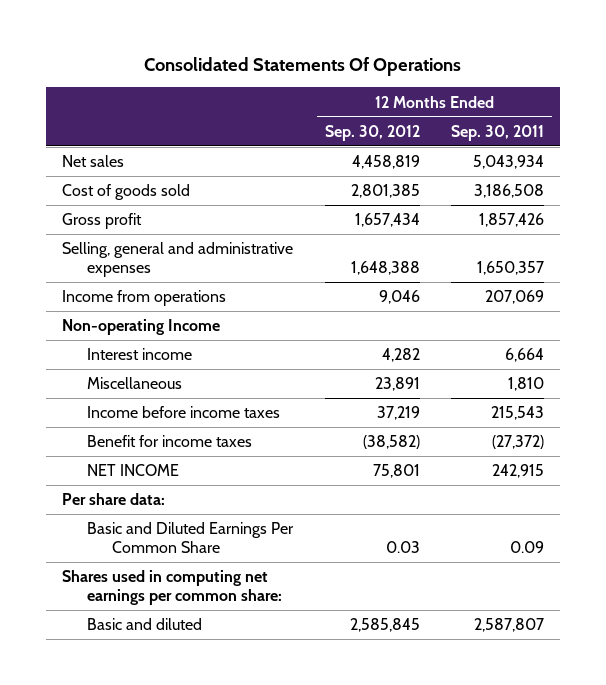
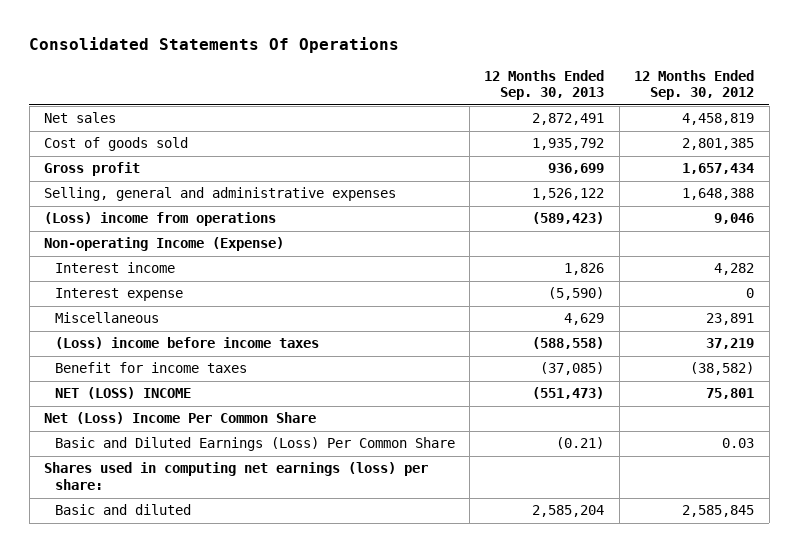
- | 12 Months Ended Sep. 30, 2012 | 12 Months Ended Sep. 30, 2011
+ | 12 Months Ended Sep. 30, 2013 | 12 Months Ended Sep. 30, 2012
- Income from operations | 9,046 | 207,069
- Non-operating Income
+ (Loss) income from operations | (589,423) | 9,046
+ Non-operating Income (Expense)
+ Interest expense | (5,590) | 0
- Income before income taxes | 37,219 | 215,543
+ (Loss) income before income taxes | (588,558) | 37,219
- NET INCOME | 75,801 | 242,915
- Per share data:
- Basic and Diluted Earnings Per Common Share | 0.03 | 0.09
- Shares used in computing net earnings per common share:
+ NET (LOSS) INCOME | (551,473) | 75,801
+ Net (Loss) Income Per Common Share
+ Basic and Diluted Earnings (Loss) Per Common Share | (0.21) | 0.03
+ Shares used in computing net earnings (loss) per share:

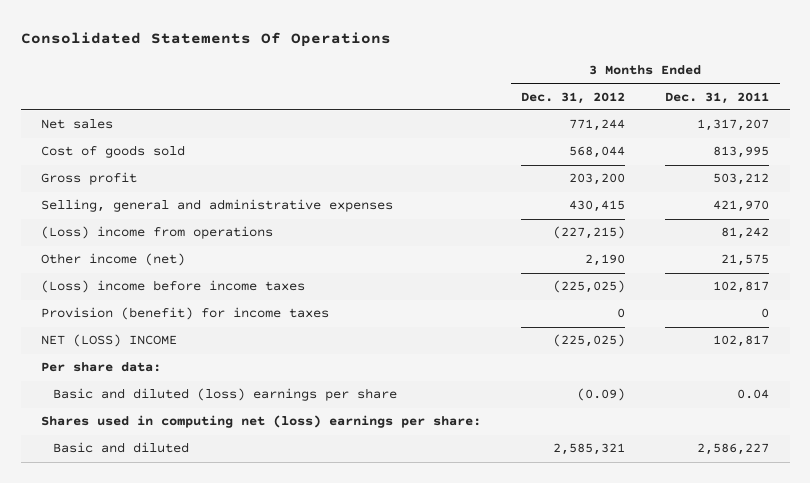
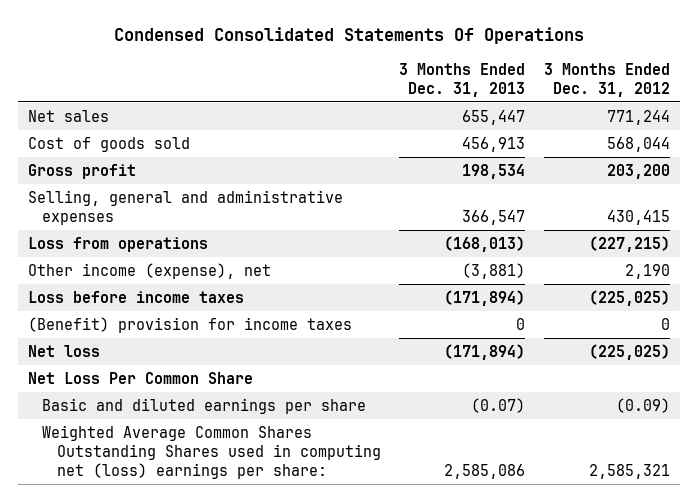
- Consolidated Statements Of Operations
+ Condensed Consolidated Statements Of Operations
- | 3 Months Ended Dec. 31, 2012 | 3 Months Ended Dec. 31, 2011
+ | 3 Months Ended Dec. 31, 2013 | 3 Months Ended Dec. 31, 2012
- (Loss) income from operations | (227,215) | 81,242
- Other income (net) | 2,190 | 21,575
- (Loss) income before income taxes | (225,025) | 102,817
- Provision (benefit) for income taxes | 0 | 0
- NET (LOSS) INCOME | (225,025) | 102,817
- Per share data:
- Basic and diluted (loss) earnings per share | (0.09) | 0.04
- Shares used in computing net (loss) earnings per share:
- Basic and diluted | 2,585,321 | 2,586,227
+ Loss from operations | (168,013) | (227,215)
+ Other income (expense), net | (3,881) | 2,190
+ Loss before income taxes | (171,894) | (225,025)
+ (Benefit) provision for income taxes | 0 | 0
+ Net loss | (171,894) | (225,025)
+ Net Loss Per Common Share
+ Basic and diluted earnings per share | (0.07) | (0.09)
+ Weighted Average Common Shares Outstanding Shares used in computing net (loss) earnings per share: | 2,585,086 | 2,585,321

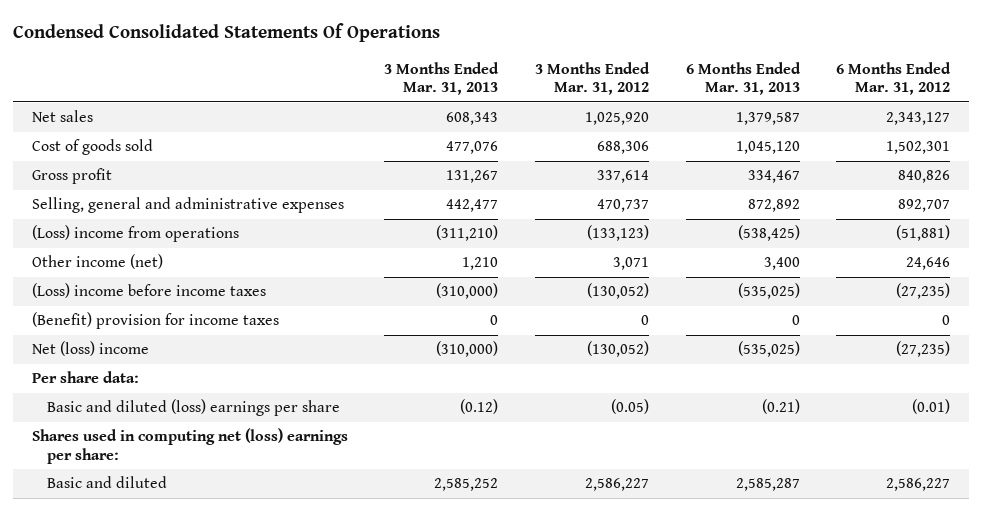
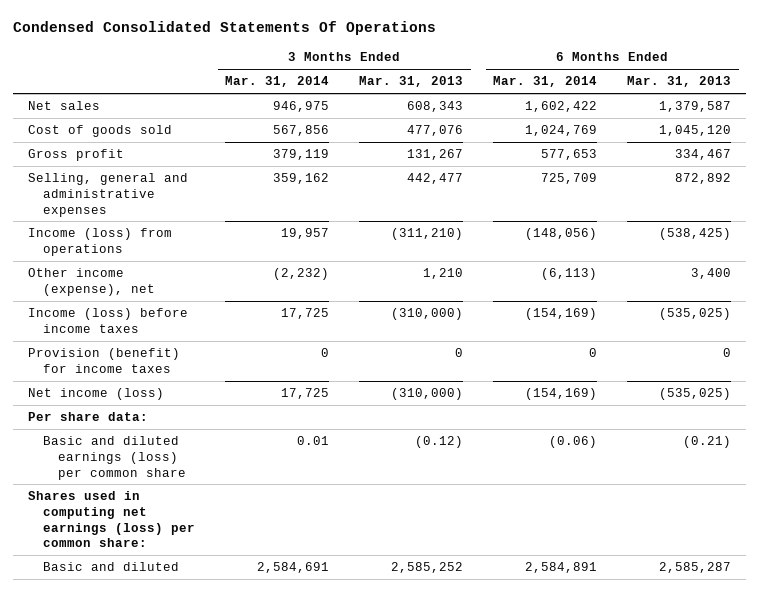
- | 3 Months Ended Mar. 31, 2013 | 3 Months Ended Mar. 31, 2012 | 6 Months Ended Mar. 31, 2013 | 6 Months Ended Mar. 31, 2012
+ | 3 Months Ended Mar. 31, 2014 | 3 Months Ended Mar. 31, 2013 | 6 Months Ended Mar. 31, 2014 | 6 Months Ended Mar. 31, 2013
- (Loss) income from operations | (311,210) | (133,123) | (538,425) | (51,881)
- Other income (net) | 1,210 | 3,071 | 3,400 | 24,646
- (Loss) income before income taxes | (310,000) | (130,052) | (535,025) | (27,235)
- (Benefit) provision for income taxes | 0 | 0 | 0 | 0
- Net (loss) income | (310,000) | (130,052) | (535,025) | (27,235)
+ Income (loss) from operations | 19,957 | (311,210) | (148,056) | (538,425)
+ Other income (expense), net | (2,232) | 1,210 | (6,113) | 3,400
+ Income (loss) before income taxes | 17,725 | (310,000) | (154,169) | (535,025)
+ Provision (benefit) for income taxes | 0 | 0 | 0 | 0
+ Net income (loss) | 17,725 | (310,000) | (154,169) | (535,025)
- Basic and diluted (loss) earnings per share | (0.12) | (0.05) | (0.21) | (0.01)
- Shares used in computing net (loss) earnings per share:
+ Basic and diluted earnings (loss) per common share | 0.01 | (0.12) | (0.06) | (0.21)
+ Shares used in computing net earnings (loss) per common share:

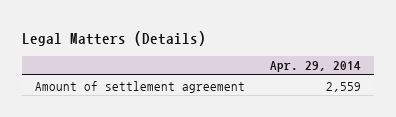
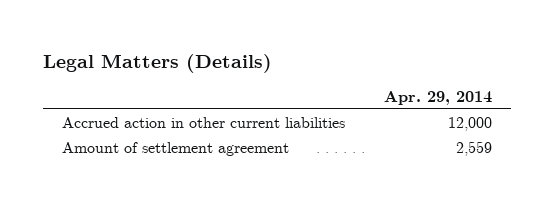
+ Accrued action in other current liabilities | 12,000

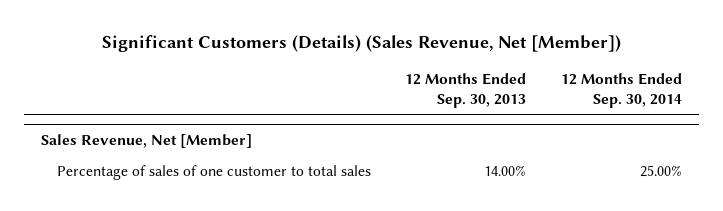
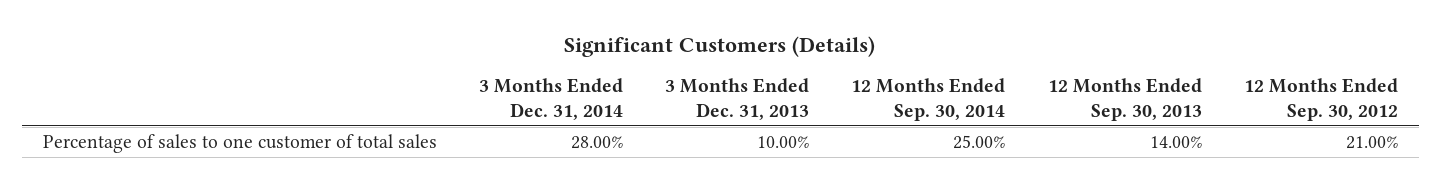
- Significant Customers (Details) (Sales Revenue, Net [Member])
+ Significant Customers (Details)
- | 12 Months Ended Sep. 30, 2013 | 12 Months Ended Sep. 30, 2014
+ | 3 Months Ended Dec. 31, 2014 | 3 Months Ended Dec. 31, 2013 | 12 Months Ended Sep. 30, 2014 | 12 Months Ended Sep. 30, 2013 | 12 Months Ended Sep. 30, 2012
- Sales Revenue, Net [Member]
- Percentage of sales of one customer to total sales | 14.00% | 25.00%
+ Percentage of sales to one customer of total sales | 28.00% | 10.00% | 25.00% | 14.00% | 21.00%

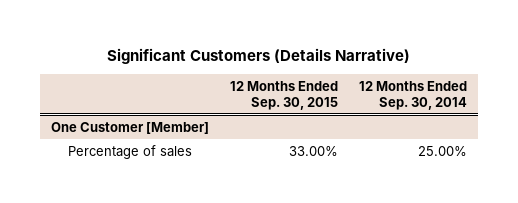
- Significant Customers (Details)
+ Significant Customers (Details Narrative)
- | 3 Months Ended Dec. 31, 2014 | 3 Months Ended Dec. 31, 2013 | 12 Months Ended Sep. 30, 2014 | 12 Months Ended Sep. 30, 2013 | 12 Months Ended Sep. 30, 2012
+ | 12 Months Ended Sep. 30, 2015 | 12 Months Ended Sep. 30, 2014
- Percentage of sales to one customer of total sales | 28.00% | 10.00% | 25.00% | 14.00% | 21.00%
+ One Customer [Member]
+ Percentage of sales | 33.00% | 25.00%

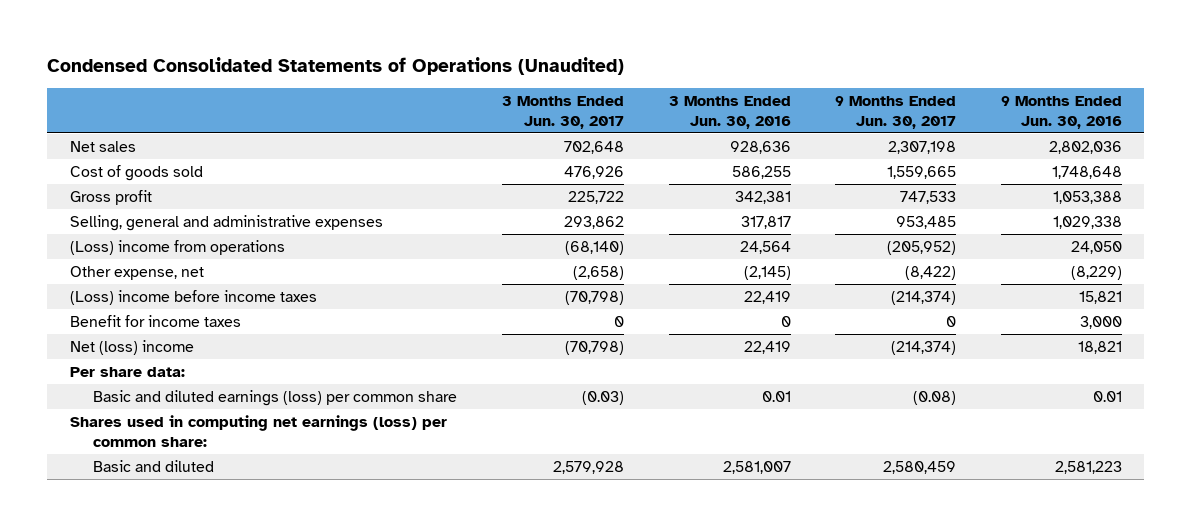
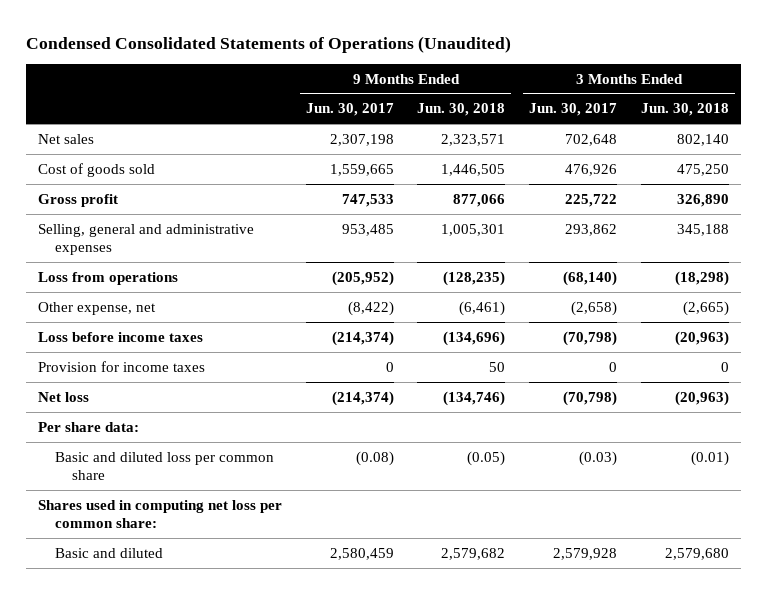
- | 3 Months Ended Jun. 30, 2017 | 3 Months Ended Jun. 30, 2016 | 9 Months Ended Jun. 30, 2017 | 9 Months Ended Jun. 30, 2016
+ | 9 Months Ended Jun. 30, 2017 | 9 Months Ended Jun. 30, 2018 | 3 Months Ended Jun. 30, 2017 | 3 Months Ended Jun. 30, 2018
- (Loss) income from operations | (68,140) | 24,564 | (205,952) | 24,050
+ Loss from operations | (205,952) | (128,235) | (68,140) | (18,298)
- (Loss) income before income taxes | (70,798) | 22,419 | (214,374) | 15,821
- Benefit for income taxes | 0 | 0 | 0 | 3,000
- Net (loss) income | (70,798) | 22,419 | (214,374) | 18,821
+ Loss before income taxes | (214,374) | (134,696) | (70,798) | (20,963)
+ Provision for income taxes | 0 | 50 | 0 | 0
+ Net loss | (214,374) | (134,746) | (70,798) | (20,963)
- Basic and diluted earnings (loss) per common share | (0.03) | 0.01 | (0.08) | 0.01
- Shares used in computing net earnings (loss) per common share:
+ Basic and diluted loss per common share | (0.08) | (0.05) | (0.03) | (0.01)
+ Shares used in computing net loss per common share:

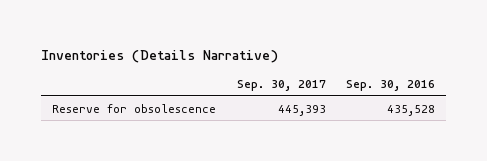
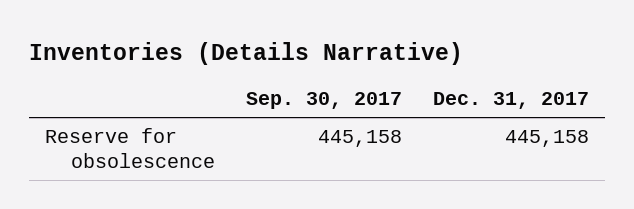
- | Sep. 30, 2017 | Sep. 30, 2016
+ | Sep. 30, 2017 | Dec. 31, 2017
- Reserve for obsolescence | 445,393 | 435,528
+ Reserve for obsolescence | 445,158 | 445,158

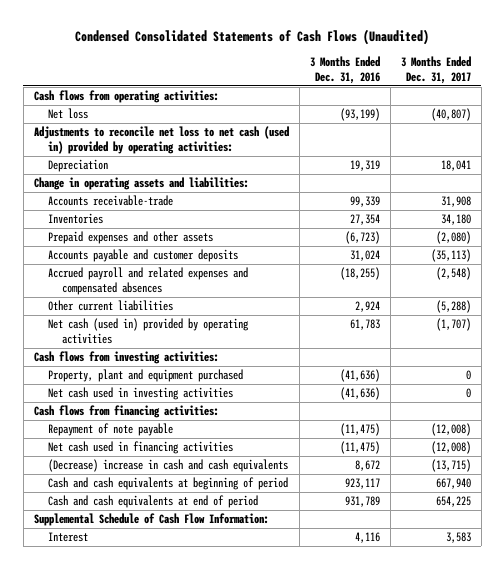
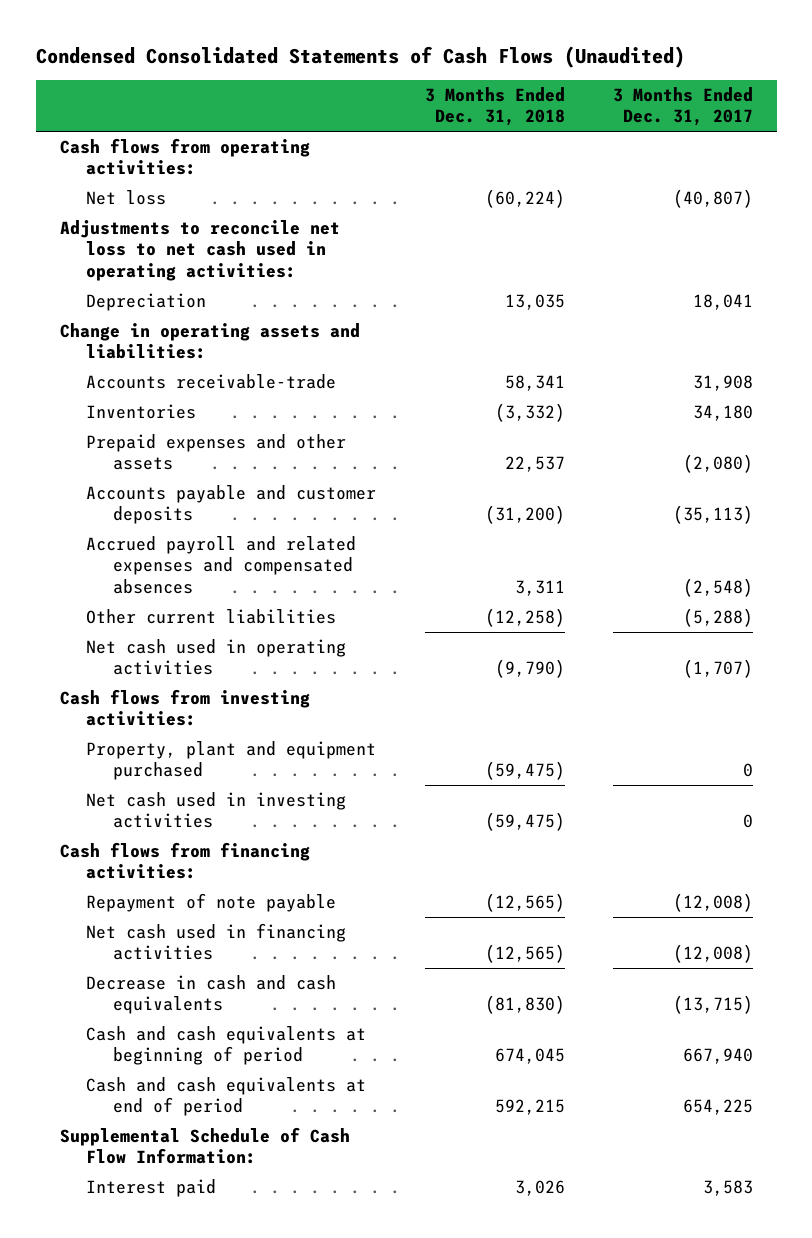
- | 3 Months Ended Dec. 31, 2016 | 3 Months Ended Dec. 31, 2017
+ | 3 Months Ended Dec. 31, 2018 | 3 Months Ended Dec. 31, 2017
- Adjustments to reconcile net loss to net cash (used in) provided by operating activities:
+ Adjustments to reconcile net loss to net cash used in operating activities:
- Net cash (used in) provided by operating activities | 61,783 | (1,707)
+ Net cash used in operating activities | (9,790) | (1,707)
- (Decrease) increase in cash and cash equivalents | 8,672 | (13,715)
+ Decrease in cash and cash equivalents | (81,830) | (13,715)
- Interest | 4,116 | 3,583
+ Interest paid | 3,026 | 3,583

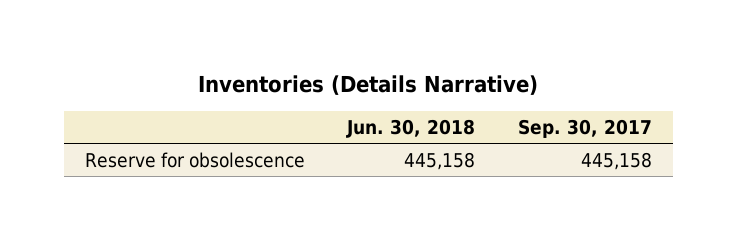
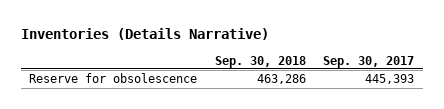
- | Jun. 30, 2018 | Sep. 30, 2017
+ | Sep. 30, 2018 | Sep. 30, 2017
- Reserve for obsolescence | 445,158 | 445,158
+ Reserve for obsolescence | 463,286 | 445,393

